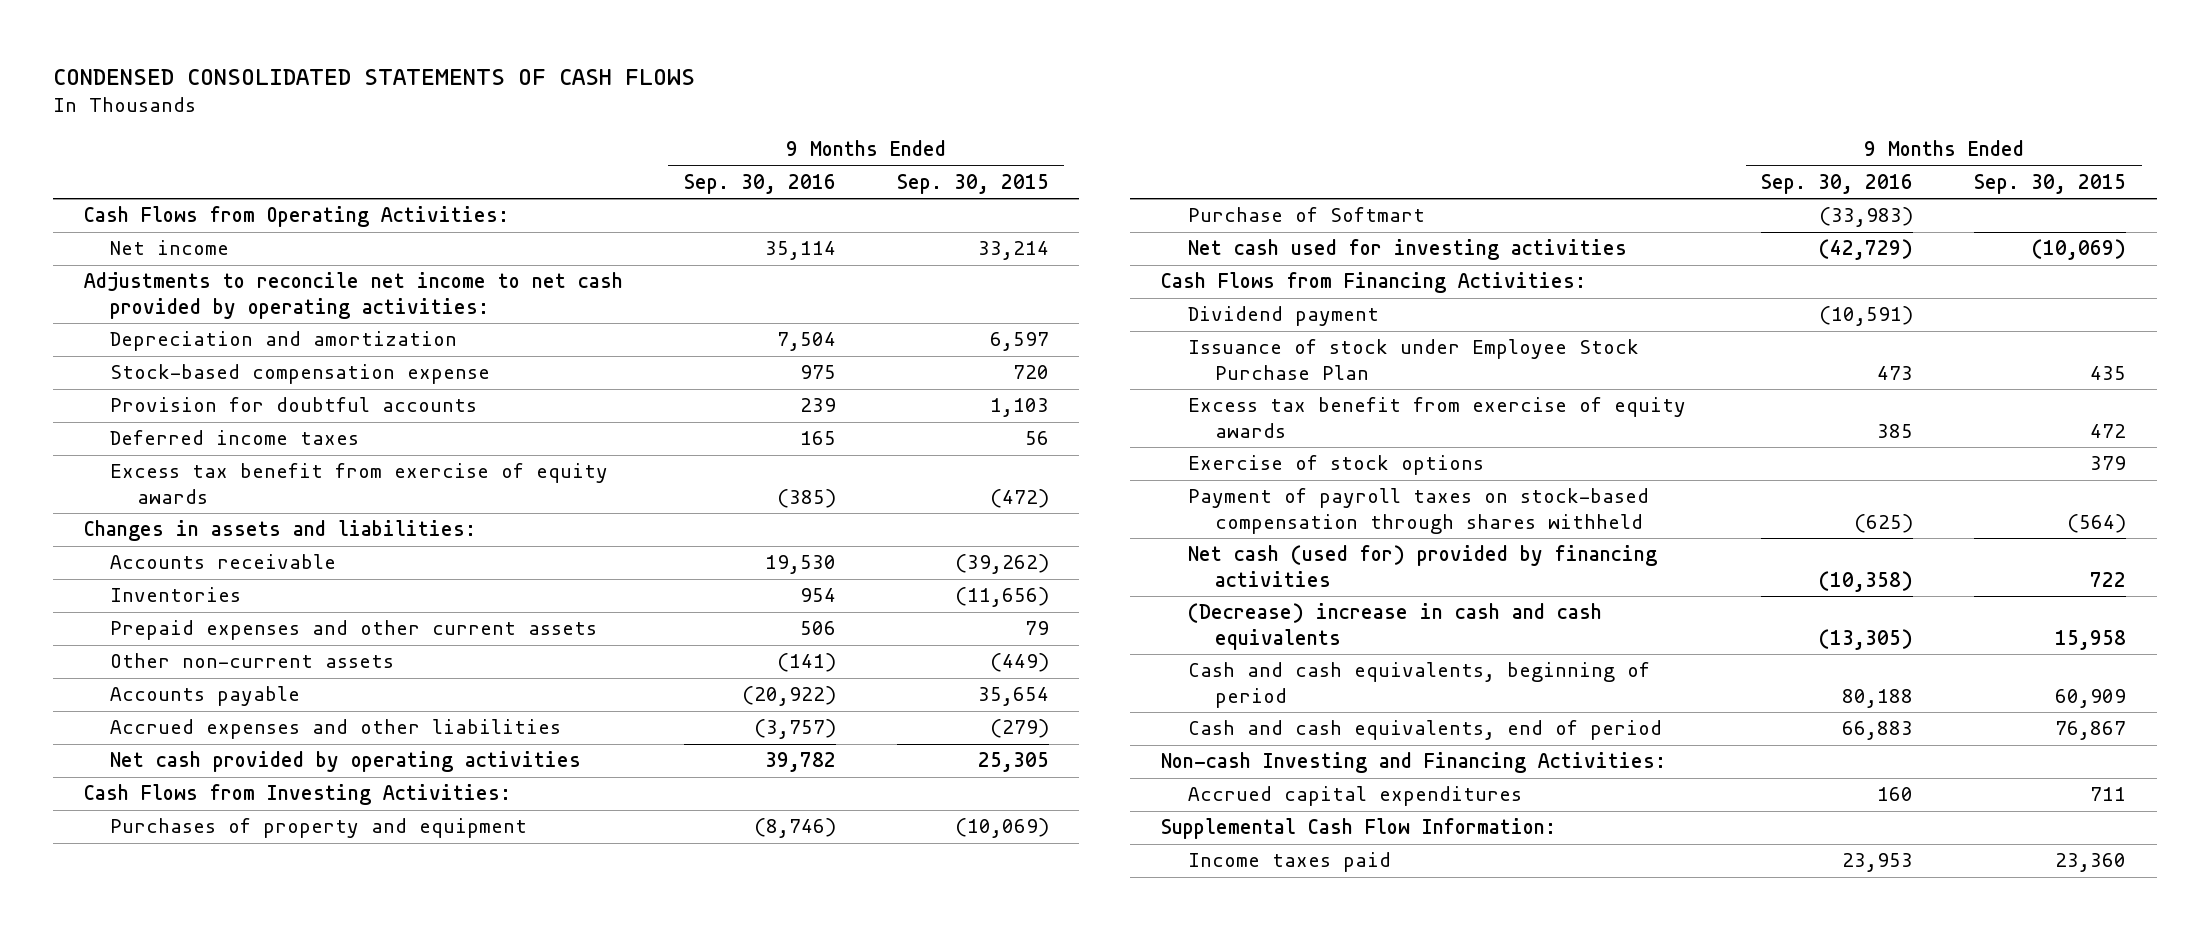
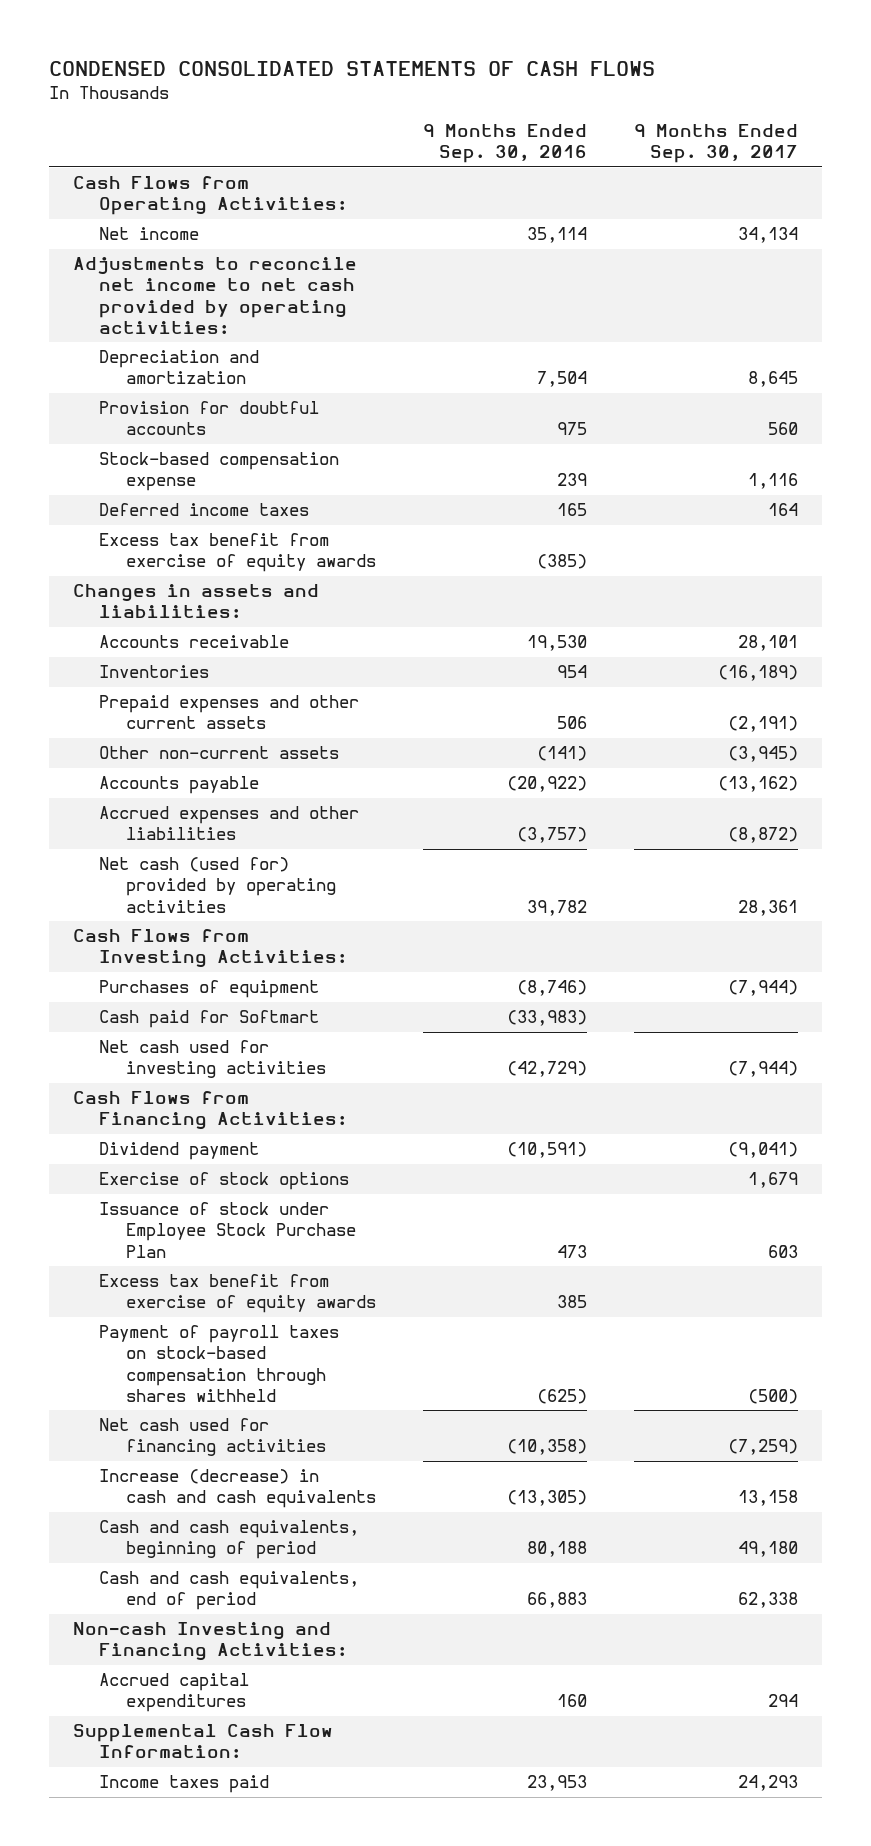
- | 9 Months Ended Sep. 30, 2016 | 9 Months Ended Sep. 30, 2015
+ | 9 Months Ended Sep. 30, 2016 | 9 Months Ended Sep. 30, 2017
- Stock-based compensation expense | 975 | 720
- Provision for doubtful accounts | 239 | 1,103
+ Provision for doubtful accounts | 975 | 560
+ Stock-based compensation expense | 239 | 1,116
- Net cash provided by operating activities | 39,782 | 25,305
+ Net cash (used for) provided by operating activities | 39,782 | 28,361
- Purchases of property and equipment | (8,746) | (10,069)
- Purchase of Softmart | (33,983) |
+ Purchases of equipment | (8,746) | (7,944)
+ Cash paid for Softmart | (33,983) |
moved up: Exercise of stock options | | 1,679
- Net cash (used for) provided by financing activities | (10,358) | 722
- (Decrease) increase in cash and cash equivalents | (13,305) | 15,958
+ Net cash used for financing activities | (10,358) | (7,259)
+ Increase (decrease) in cash and cash equivalents | (13,305) | 13,158

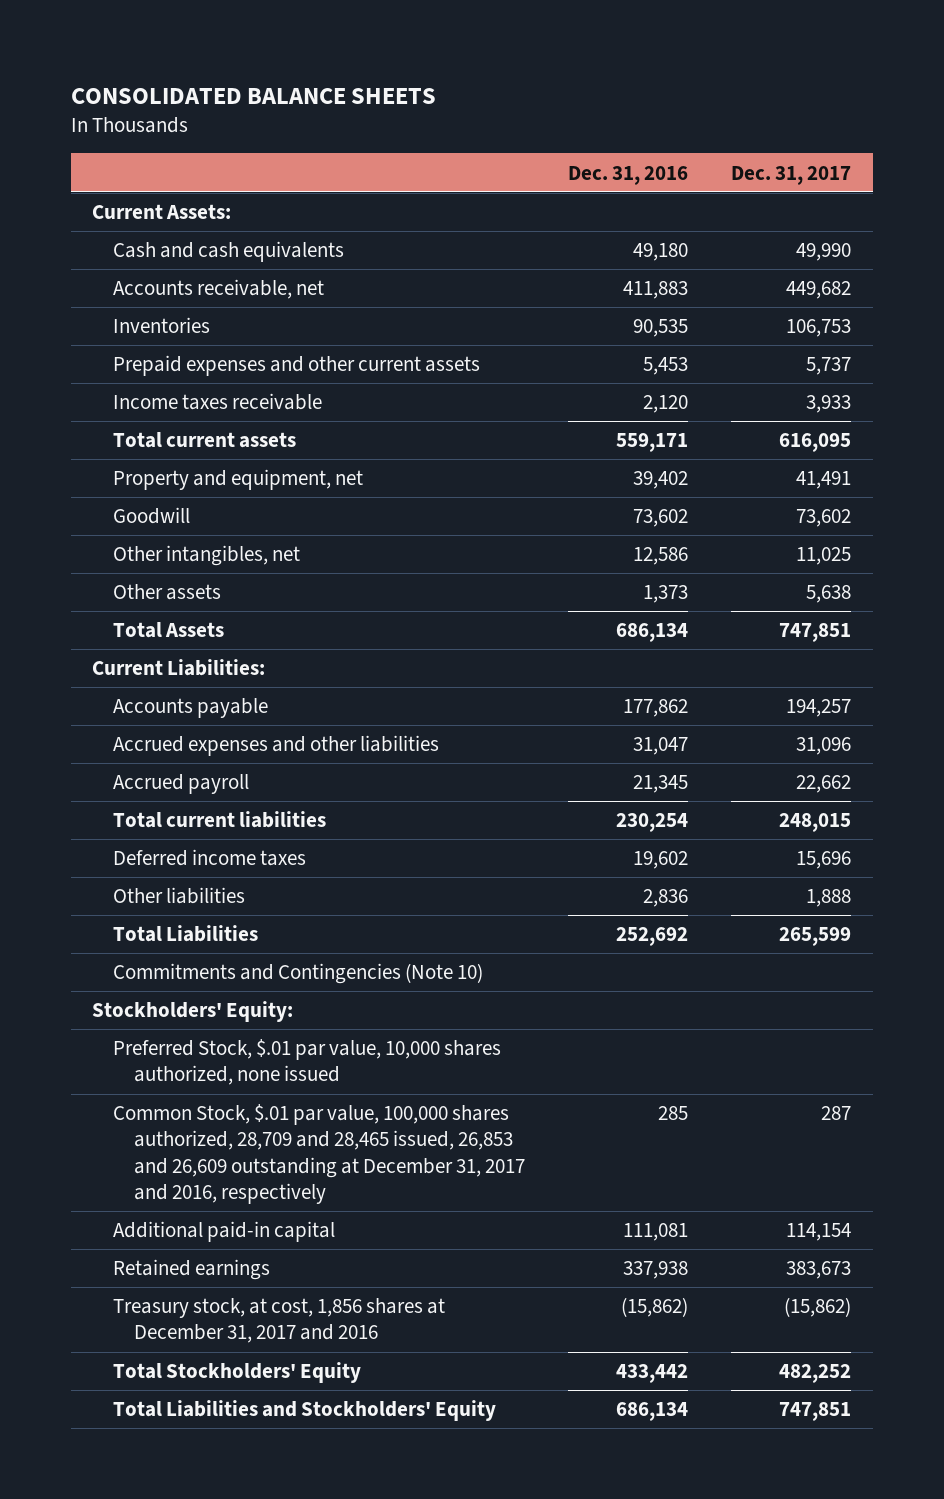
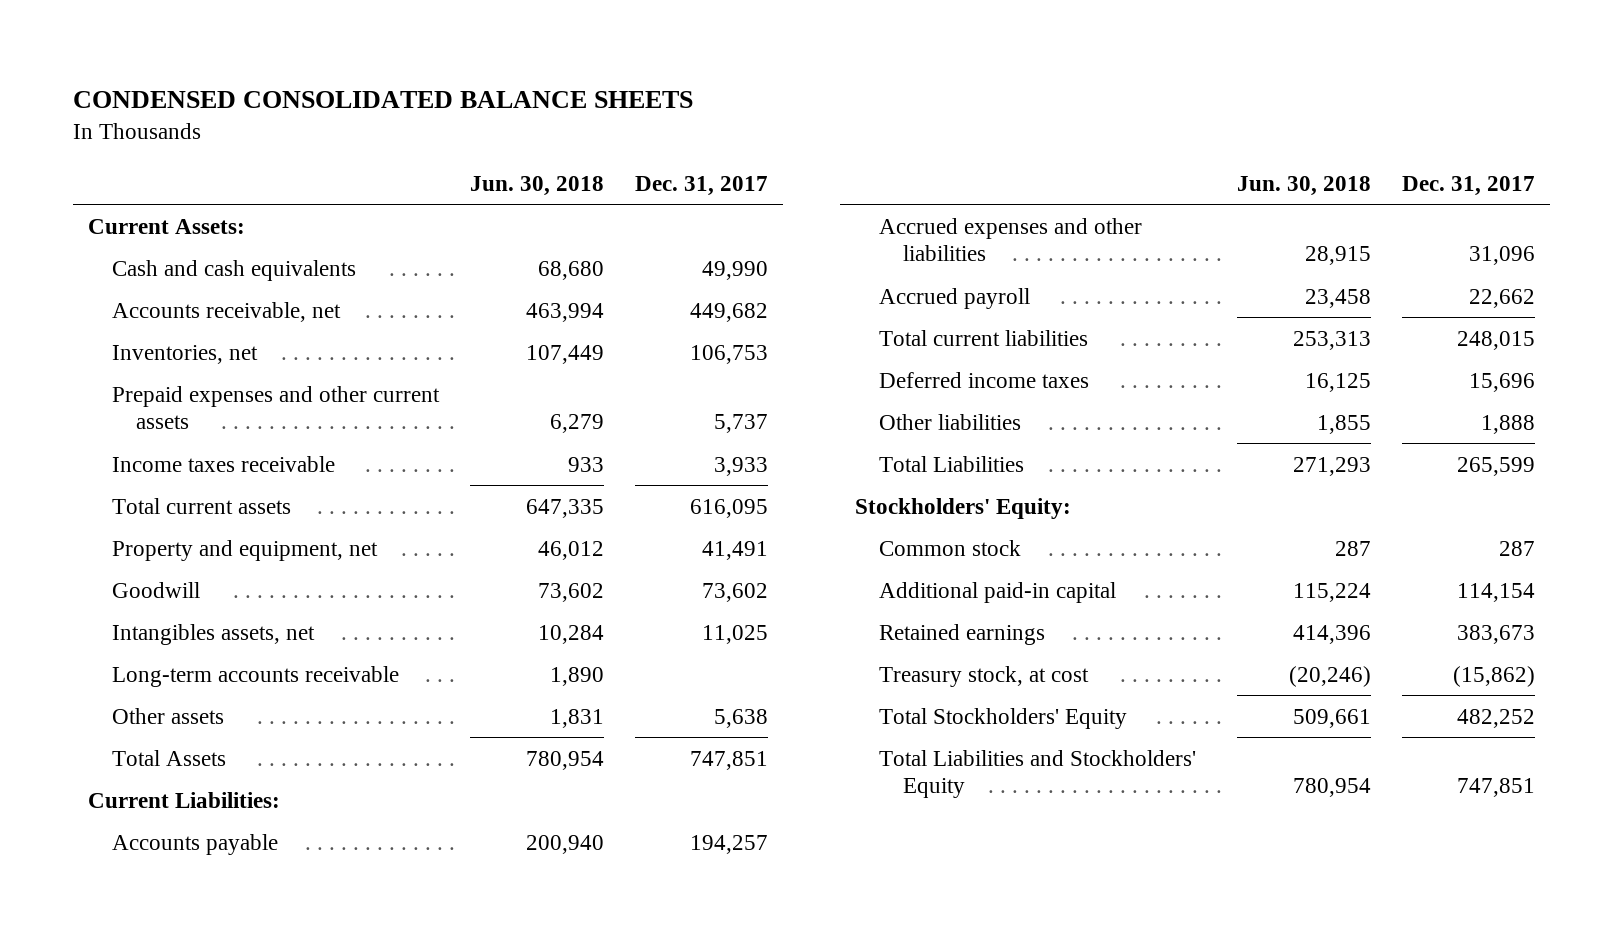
- CONSOLIDATED BALANCE SHEETS
+ CONDENSED CONSOLIDATED BALANCE SHEETS
- | Dec. 31, 2016 | Dec. 31, 2017
+ | Jun. 30, 2018 | Dec. 31, 2017
- Inventories | 90,535 | 106,753
+ Inventories, net | 107,449 | 106,753
- Other intangibles, net | 12,586 | 11,025
+ Intangibles assets, net | 10,284 | 11,025
+ Long-term accounts receivable | 1,890 |
- Commitments and Contingencies (Note 10)
- Preferred Stock, $.01 par value, 10,000 shares authorized, none issued
- Common Stock, $.01 par value, 100,000 shares authorized, 28,709 and 28,465 issued, 26,853 and 26,609 outstanding at December 31, 2017 and 2016, respectively | 285 | 287
+ Common stock | 287 | 287
- Treasury stock, at cost, 1,856 shares at December 31, 2017 and 2016 | (15,862) | (15,862)
+ Treasury stock, at cost | (20,246) | (15,862)

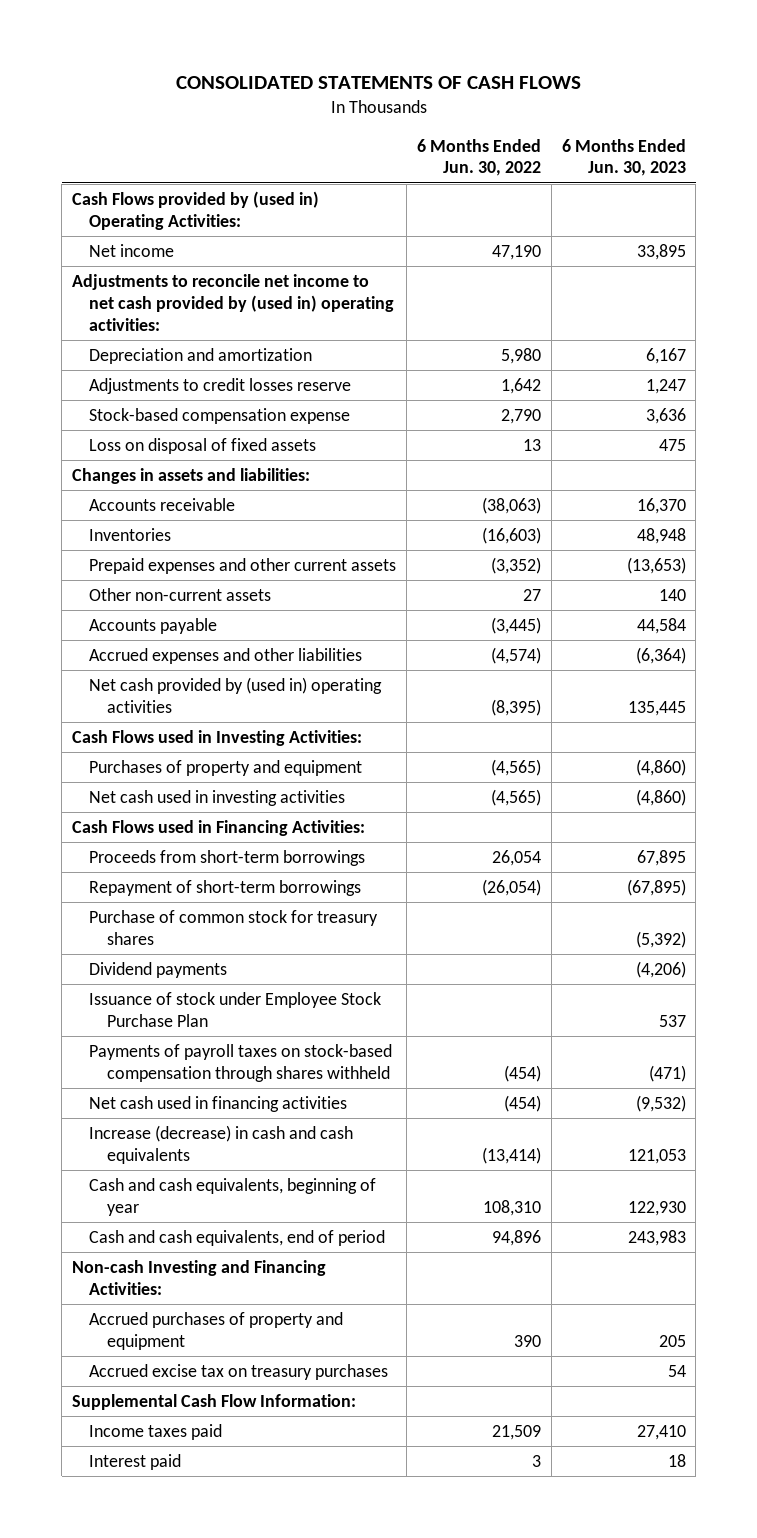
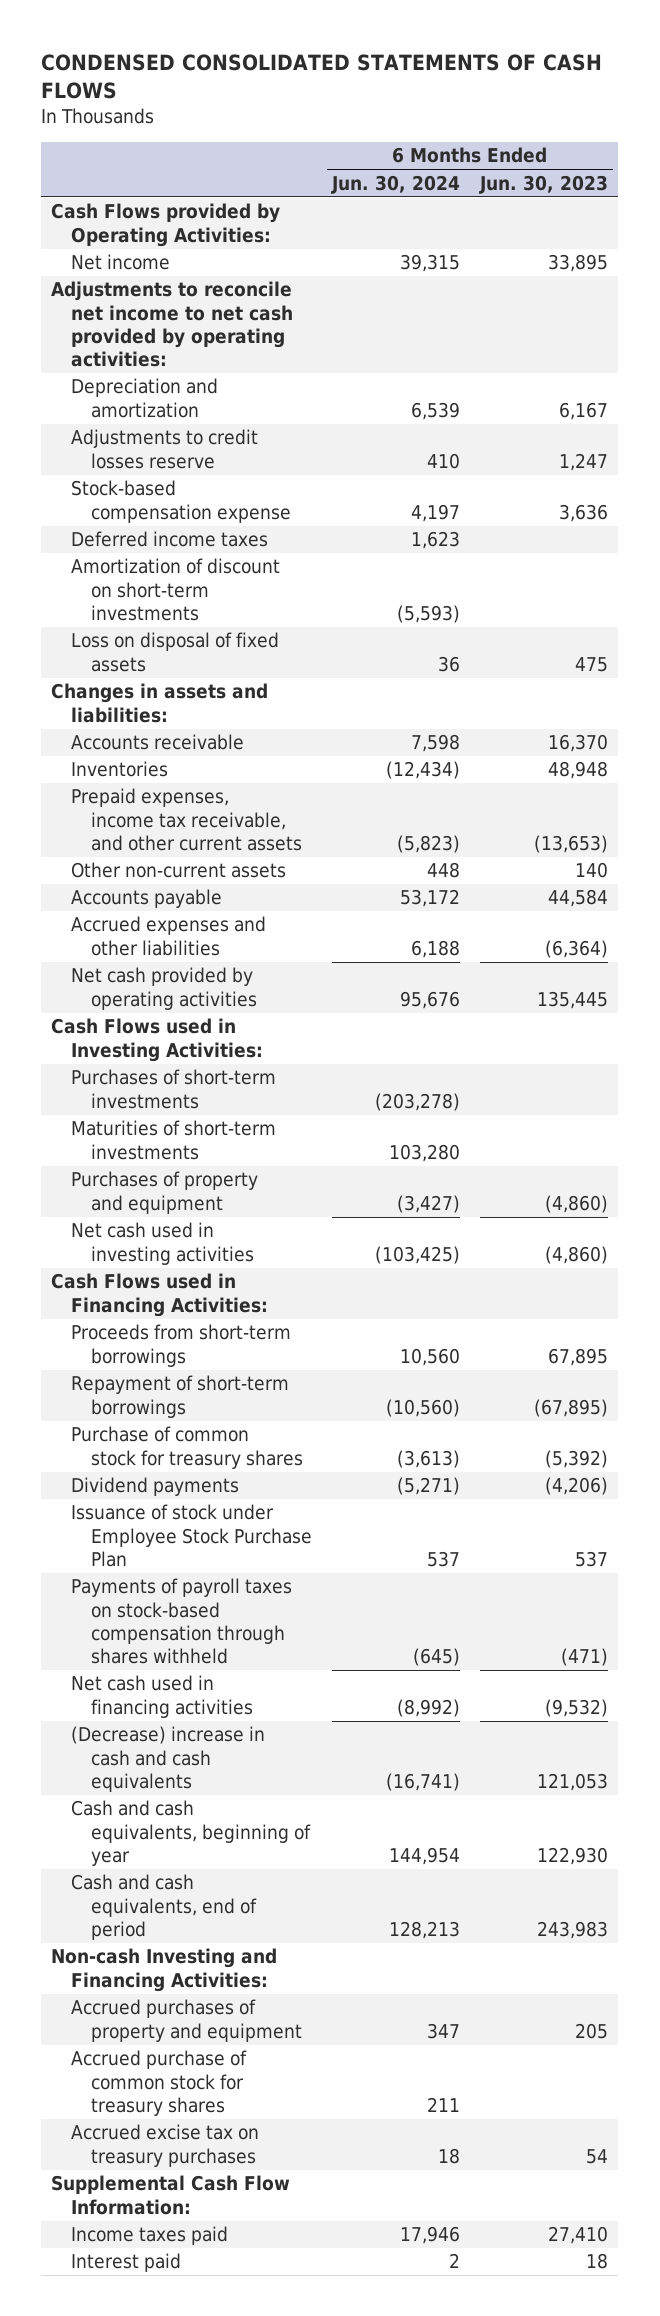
- CONSOLIDATED STATEMENTS OF CASH FLOWS
+ CONDENSED CONSOLIDATED STATEMENTS OF CASH FLOWS
- | 6 Months Ended Jun. 30, 2022 | 6 Months Ended Jun. 30, 2023
+ | 6 Months Ended Jun. 30, 2024 | 6 Months Ended Jun. 30, 2023
- Cash Flows provided by (used in) Operating Activities:
+ Cash Flows provided by Operating Activities:
- Adjustments to reconcile net income to net cash provided by (used in) operating activities:
+ Adjustments to reconcile net income to net cash provided by operating activities:
+ Deferred income taxes | 1,623 |
+ Amortization of discount on short-term investments | (5,593) |
- Prepaid expenses and other current assets | (3,352) | (13,653)
+ Prepaid expenses, income tax receivable, and other current assets | (5,823) | (13,653)
- Net cash provided by (used in) operating activities | (8,395) | 135,445
+ Net cash provided by operating activities | 95,676 | 135,445
+ Purchases of short-term investments | (203,278) |
+ Maturities of short-term investments | 103,280 |
- Increase (decrease) in cash and cash equivalents | (13,414) | 121,053
+ (Decrease) increase in cash and cash equivalents | (16,741) | 121,053
+ Accrued purchase of common stock for treasury shares | 211 |

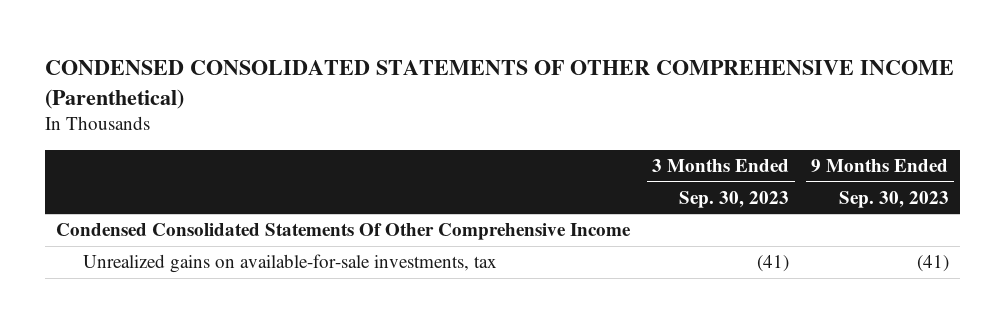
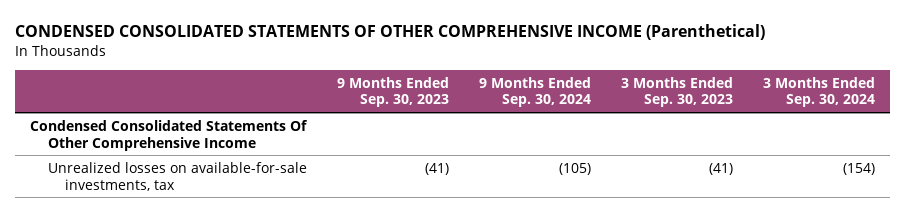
- | 3 Months Ended Sep. 30, 2023 | 9 Months Ended Sep. 30, 2023
+ | 9 Months Ended Sep. 30, 2023 | 9 Months Ended Sep. 30, 2024 | 3 Months Ended Sep. 30, 2023 | 3 Months Ended Sep. 30, 2024
- Unrealized gains on available-for-sale investments, tax | (41) | (41)
+ Unrealized losses on available-for-sale investments, tax | (41) | (105) | (41) | (154)

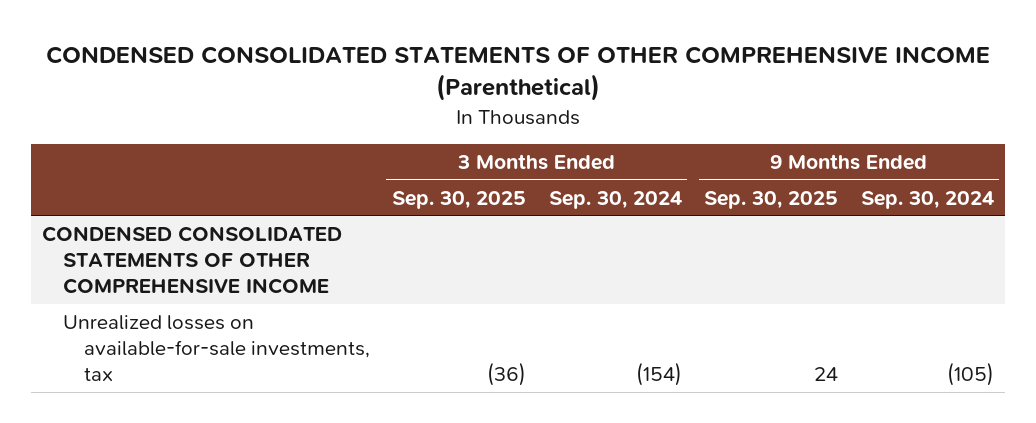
- | 9 Months Ended Sep. 30, 2023 | 9 Months Ended Sep. 30, 2024 | 3 Months Ended Sep. 30, 2023 | 3 Months Ended Sep. 30, 2024
+ | 3 Months Ended Sep. 30, 2025 | 3 Months Ended Sep. 30, 2024 | 9 Months Ended Sep. 30, 2025 | 9 Months Ended Sep. 30, 2024
- Condensed Consolidated Statements Of Other Comprehensive Income
+ CONDENSED CONSOLIDATED STATEMENTS OF OTHER COMPREHENSIVE INCOME

